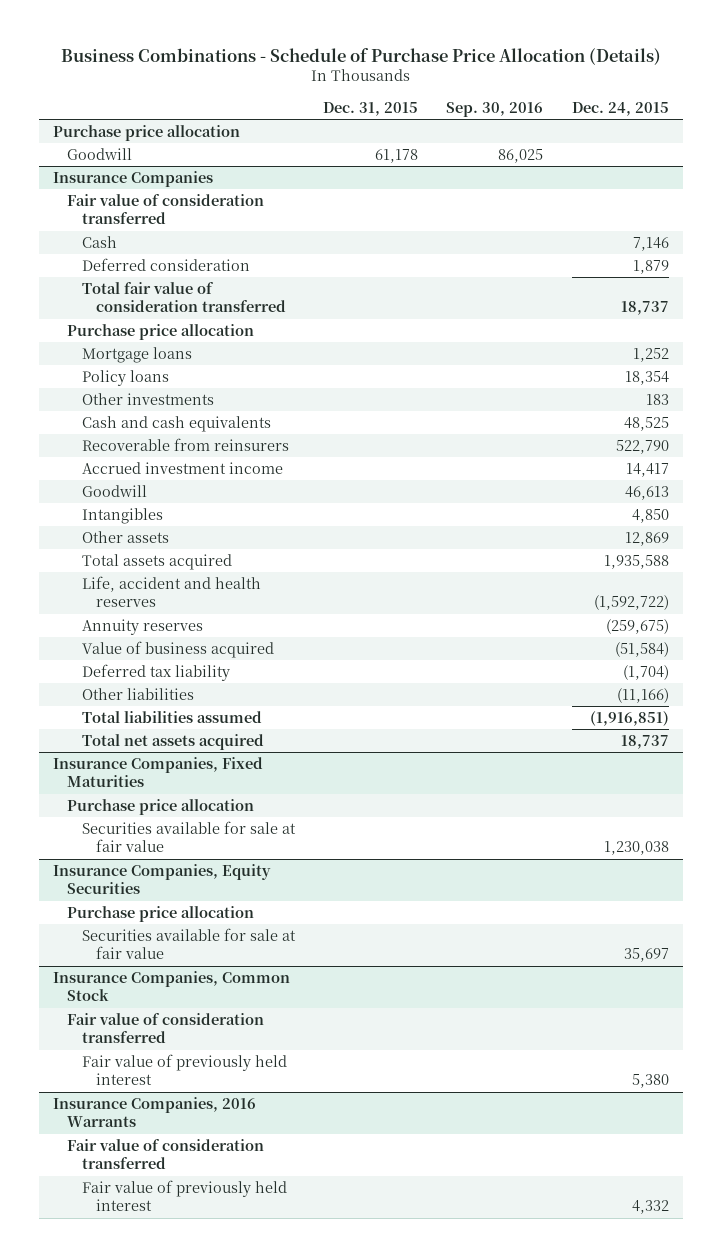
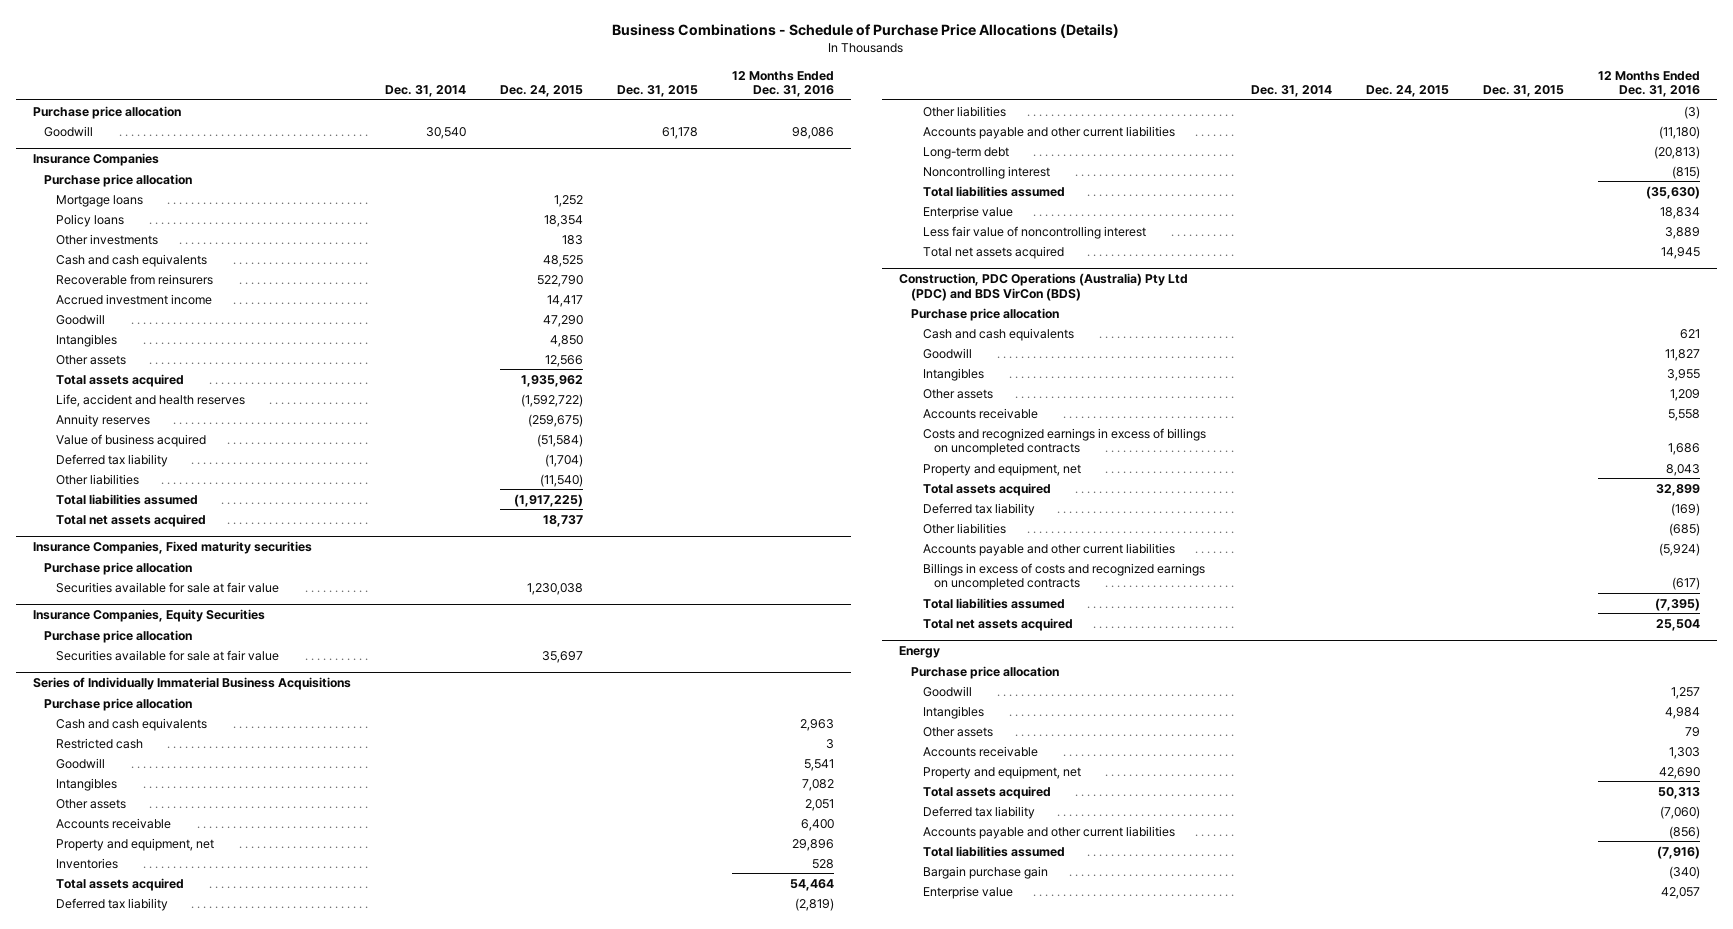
- Business Combinations - Schedule of Purchase Price Allocation (Details)
+ Business Combinations - Schedule of Purchase Price Allocations (Details)
- | Dec. 31, 2015 | Sep. 30, 2016 | Dec. 24, 2015
+ | Dec. 31, 2014 | Dec. 24, 2015 | Dec. 31, 2015 | 12 Months Ended Dec. 31, 2016
@ Insurance Companies
- Fair value of consideration transferred
- Cash | | | 7,146
- Deferred consideration | | | 1,879
- Total fair value of consideration transferred | | | 18,737
- Goodwill | | | 46,613
+ Goodwill | | 47,290 | |
- Other assets | | | 12,869
- Total assets acquired | | | 1,935,588
+ Other assets | | 12,566 | |
+ Total assets acquired | | 1,935,962 | |
- Other liabilities | | | (11,166)
- Total liabilities assumed | | | (1,916,851)
+ Other liabilities | | (11,540) | |
+ Total liabilities assumed | | (1,917,225) | |
- Insurance Companies, Fixed Maturities
+ Insurance Companies, Fixed maturity securities
- Insurance Companies, Common Stock
- Fair value of consideration transferred
- Fair value of previously held interest | | | 5,380
- Insurance Companies, 2016 Warrants
- Fair value of consideration transferred
- Fair value of previously held interest | | | 4,332
+ Series of Individually Immaterial Business Acquisitions
+ Purchase price allocation
+ Cash and cash equivalents | | | | 2,963
+ Restricted cash | | | | 3
+ Goodwill | | | | 5,541
+ Intangibles | | | | 7,082
+ Other assets | | | | 2,051
+ Accounts receivable | | | | 6,400
+ Property and equipment, net | | | | 29,896
+ Inventories | | | | 528
+ Total assets acquired | | | | 54,464
+ Deferred tax liability | | | | (2,819)
+ Other liabilities | | | | (3)
+ Accounts payable and other current liabilities | | | | (11,180)
+ Long-term debt | | | | (20,813)
+ Noncontrolling interest | | | | (815)
+ Total liabilities assumed | | | | (35,630)
+ Enterprise value | | | | 18,834
+ Less fair value of noncontrolling interest | | | | 3,889
+ Total net assets acquired | | | | 14,945
+ Construction, PDC Operations (Australia) Pty Ltd (PDC) and BDS VirCon (BDS)
+ Purchase price allocation
+ Cash and cash equivalents | | | | 621
+ Goodwill | | | | 11,827
+ Intangibles | | | | 3,955
+ Other assets | | | | 1,209
+ Accounts receivable | | | | 5,558
+ Costs and recognized earnings in excess of billings on uncompleted contracts | | | | 1,686
+ Property and equipment, net | | | | 8,043
+ Total assets acquired | | | | 32,899
+ Deferred tax liability | | | | (169)
+ Other liabilities | | | | (685)
+ Accounts payable and other current liabilities | | | | (5,924)
+ Billings in excess of costs and recognized earnings on uncompleted contracts | | | | (617)
+ Total liabilities assumed | | | | (7,395)
+ Total net assets acquired | | | | 25,504
+ Energy
+ Purchase price allocation
+ Goodwill | | | | 1,257
+ Intangibles | | | | 4,984
+ Other assets | | | | 79
+ Accounts receivable | | | | 1,303
+ Property and equipment, net | | | | 42,690
+ Total assets acquired | | | | 50,313
+ Deferred tax liability | | | | (7,060)
+ Accounts payable and other current liabilities | | | | (856)
+ Total liabilities assumed | | | | (7,916)
+ Bargain purchase gain | | | | (340)
+ Enterprise value | | | | 42,057

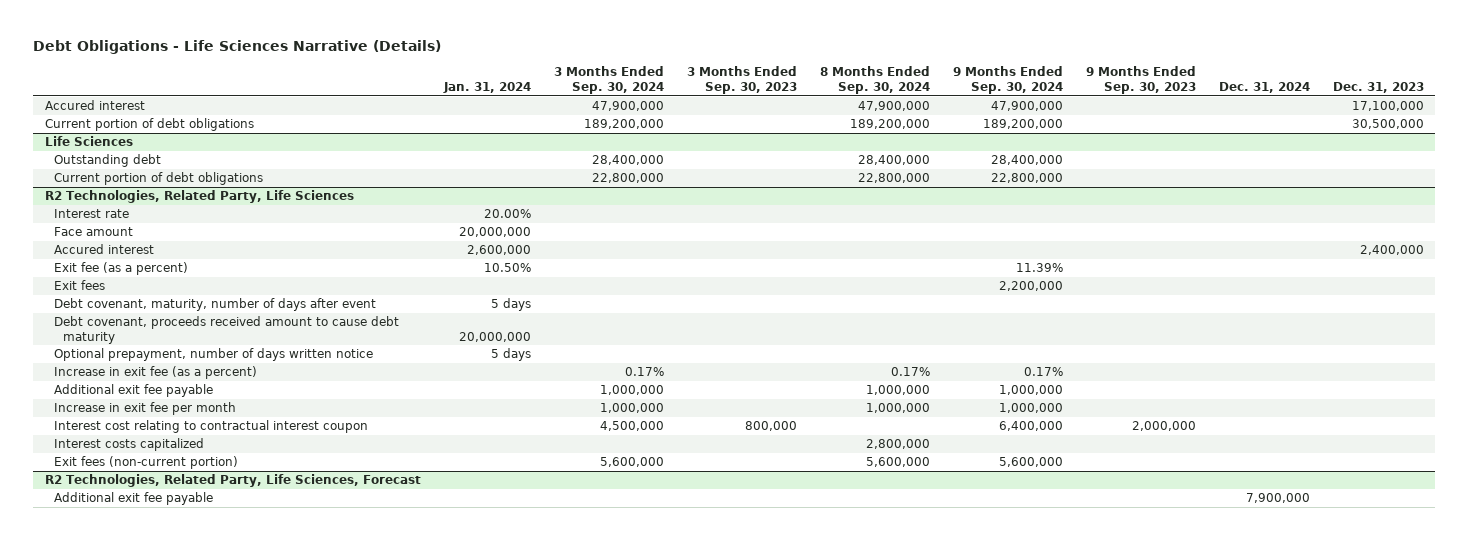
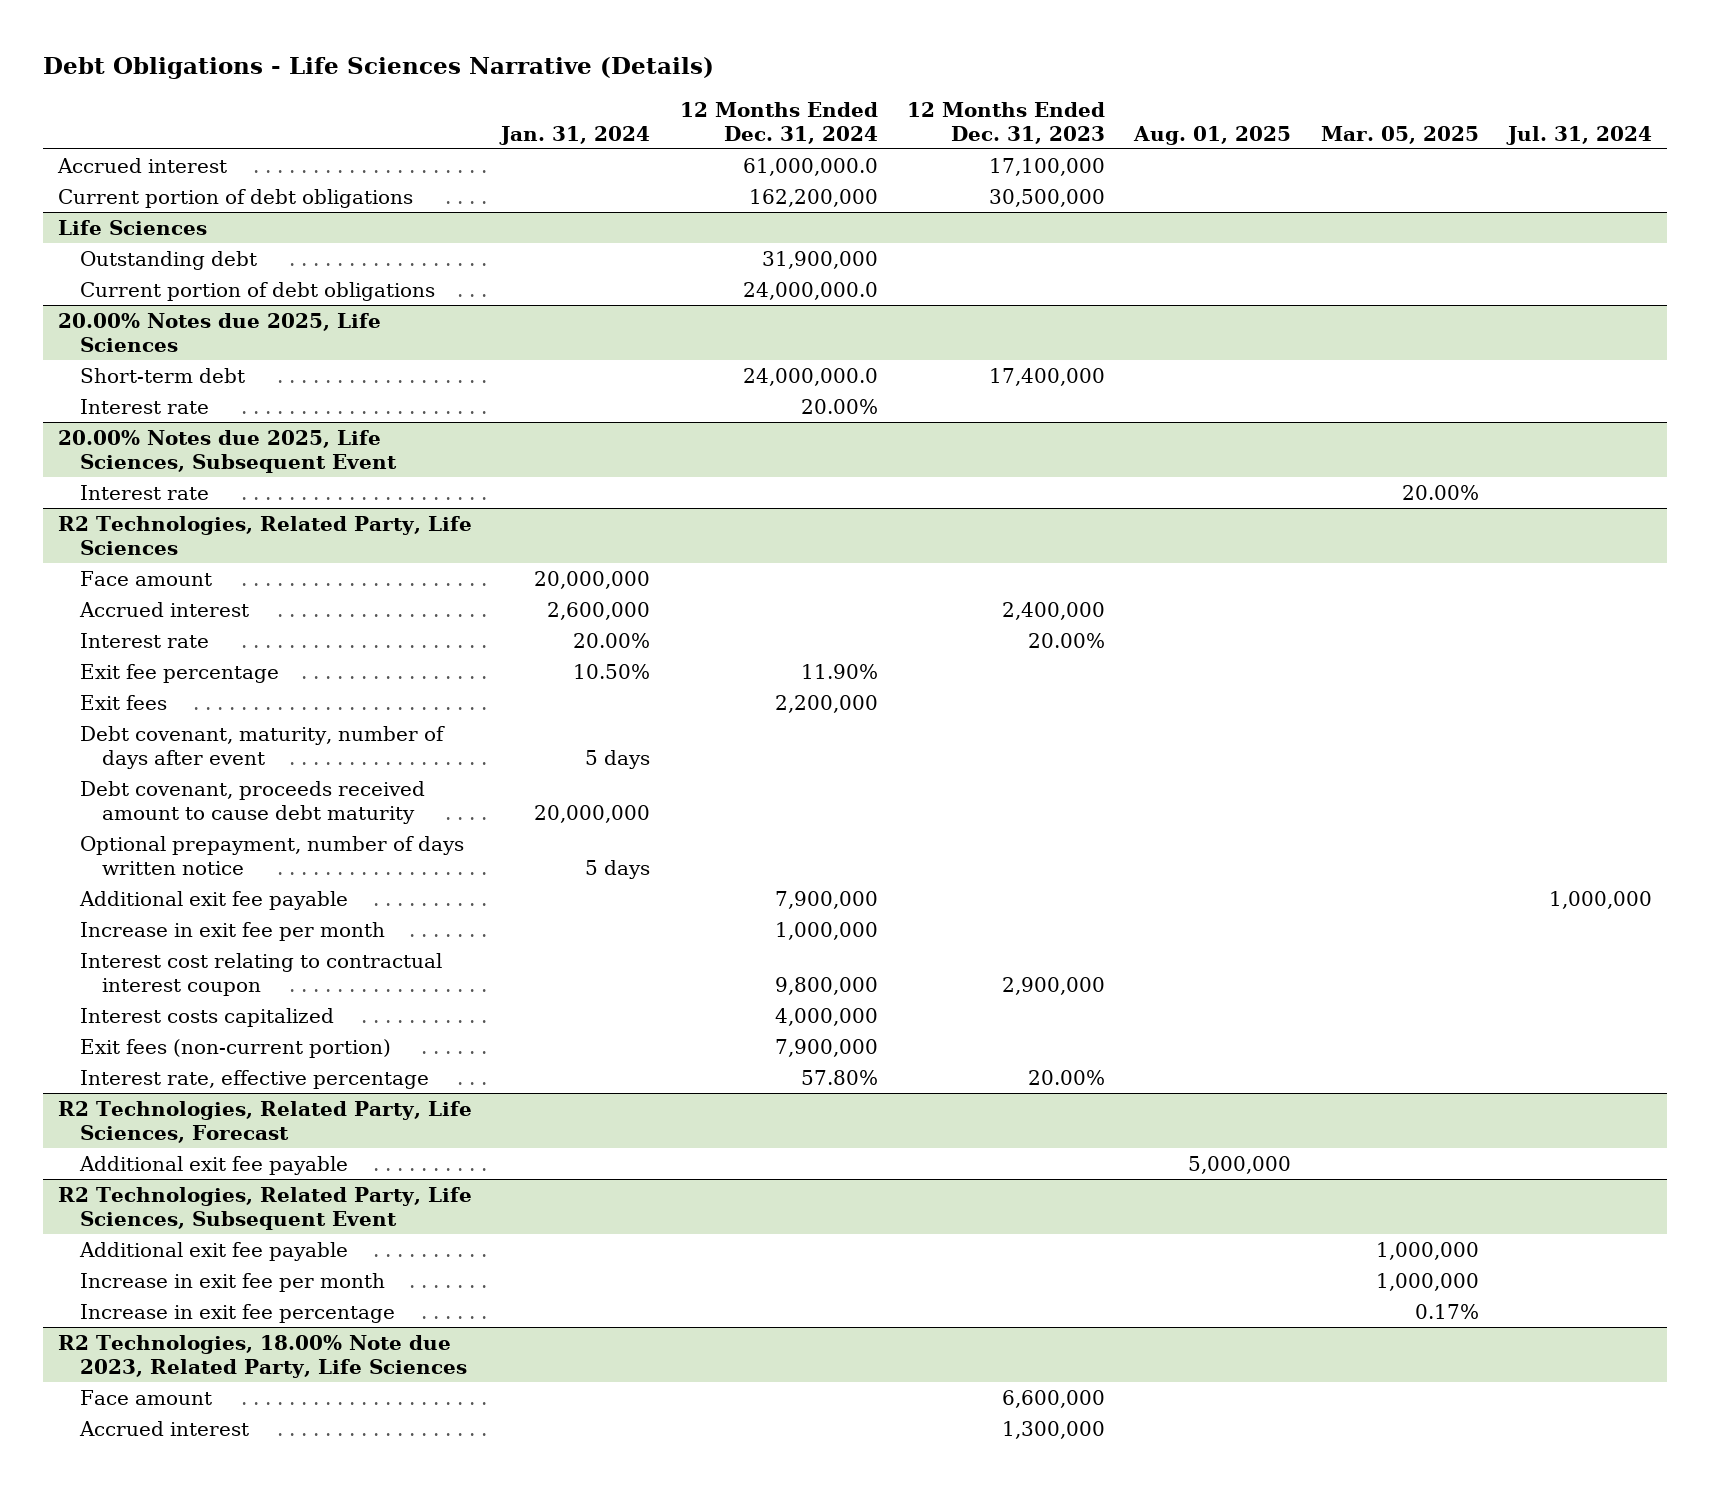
- | Jan. 31, 2024 | 3 Months Ended Sep. 30, 2024 | 3 Months Ended Sep. 30, 2023 | 8 Months Ended Sep. 30, 2024 | 9 Months Ended Sep. 30, 2024 | 9 Months Ended Sep. 30, 2023 | Dec. 31, 2024 | Dec. 31, 2023
+ | Jan. 31, 2024 | 12 Months Ended Dec. 31, 2024 | 12 Months Ended Dec. 31, 2023 | Aug. 01, 2025 | Mar. 05, 2025 | Jul. 31, 2024
- Accured interest | | 47,900,000 | | 47,900,000 | 47,900,000 | | | 17,100,000
+ Accrued interest | | 61,000,000.0 | 17,100,000 | | |
+ 20.00% Notes due 2025, Life Sciences
+ Short-term debt | | 24,000,000.0 | 17,400,000 | | |
+ Interest rate | | 20.00% | | | |
+ 20.00% Notes due 2025, Life Sciences, Subsequent Event
+ Interest rate | | | | | 20.00% |
@ R2 Technologies, Related Party, Life Sciences
- Accured interest | 2,600,000 | | | | | | | 2,400,000
- Exit fee (as a percent) | 10.50% | | | | 11.39% | | |
+ Accrued interest | 2,600,000 | | 2,400,000 | | |
moved down: Interest rate | 20.00% | | 20.00% | | |
+ Exit fee percentage | 10.50% | 11.90% | | | |
- Increase in exit fee (as a percent) | | 0.17% | | 0.17% | 0.17% | | |
+ Interest rate, effective percentage | | 57.80% | 20.00% | | |
+ R2 Technologies, Related Party, Life Sciences, Subsequent Event
+ Additional exit fee payable | | | | | 1,000,000 |
+ Increase in exit fee per month | | | | | 1,000,000 |
+ Increase in exit fee percentage | | | | | 0.17% |
+ R2 Technologies, 18.00% Note due 2023, Related Party, Life Sciences
+ Face amount | | | 6,600,000 | | |
+ Accrued interest | | | 1,300,000 | | |

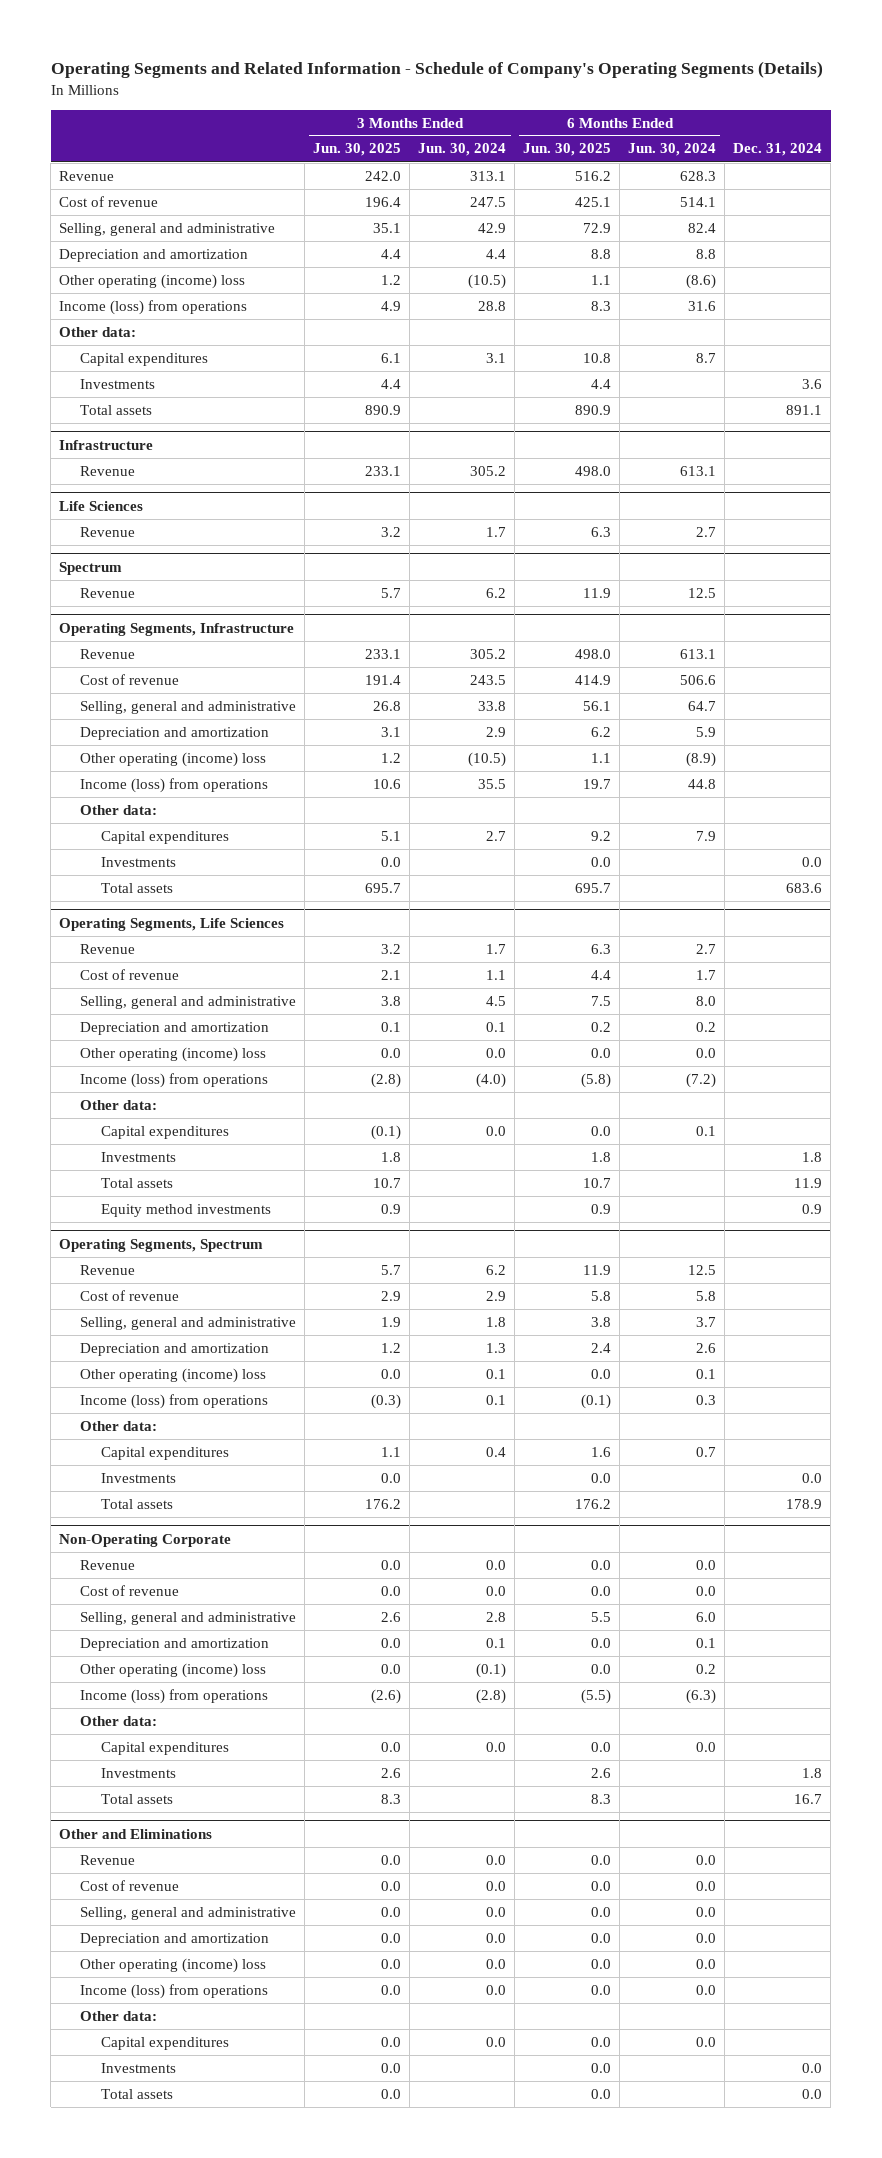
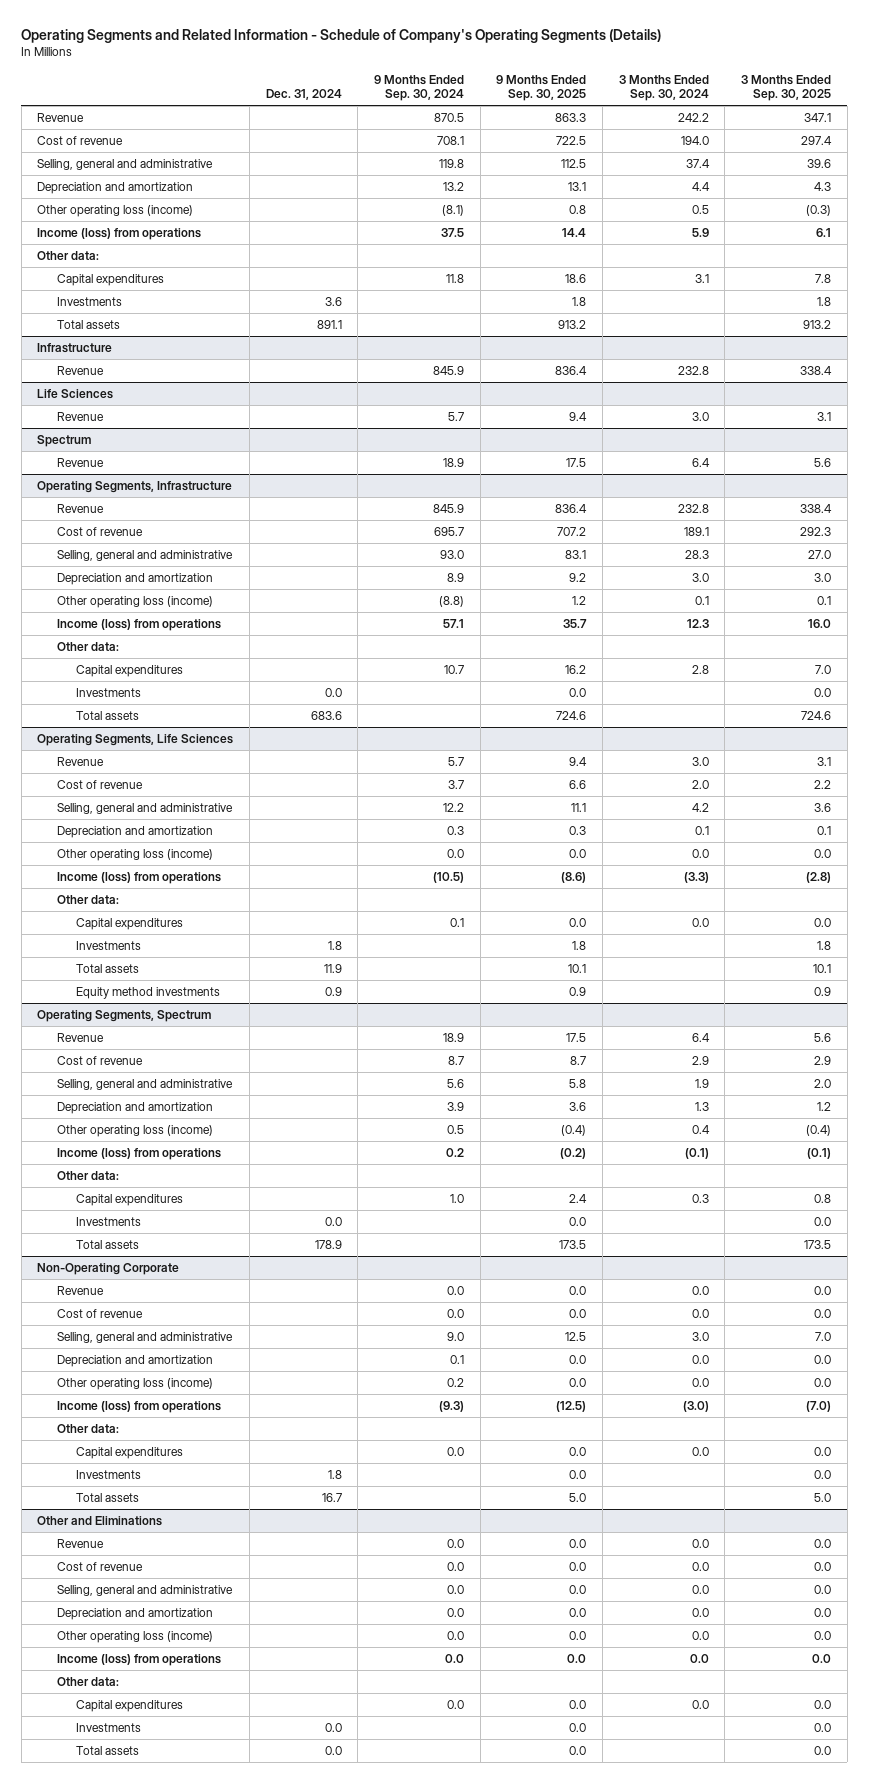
- | 3 Months Ended Jun. 30, 2025 | 3 Months Ended Jun. 30, 2024 | 6 Months Ended Jun. 30, 2025 | 6 Months Ended Jun. 30, 2024 | Dec. 31, 2024
+ | Dec. 31, 2024 | 9 Months Ended Sep. 30, 2024 | 9 Months Ended Sep. 30, 2025 | 3 Months Ended Sep. 30, 2024 | 3 Months Ended Sep. 30, 2025
- Other operating (income) loss | 1.2 | (10.5) | 1.1 | (8.6) |
+ Other operating loss (income) | | (8.1) | 0.8 | 0.5 | (0.3)
@ Operating Segments, Infrastructure
- Other operating (income) loss | 1.2 | (10.5) | 1.1 | (8.9) |
+ Other operating loss (income) | | (8.8) | 1.2 | 0.1 | 0.1
@ Operating Segments, Life Sciences
- Other operating (income) loss | 0.0 | 0.0 | 0.0 | 0.0 |
+ Other operating loss (income) | | 0.0 | 0.0 | 0.0 | 0.0
@ Operating Segments, Spectrum
- Other operating (income) loss | 0.0 | 0.1 | 0.0 | 0.1 |
+ Other operating loss (income) | | 0.5 | (0.4) | 0.4 | (0.4)
@ Non-Operating Corporate
- Other operating (income) loss | 0.0 | (0.1) | 0.0 | 0.2 |
+ Other operating loss (income) | | 0.2 | 0.0 | 0.0 | 0.0
@ Other and Eliminations
- Other operating (income) loss | 0.0 | 0.0 | 0.0 | 0.0 |
+ Other operating loss (income) | | 0.0 | 0.0 | 0.0 | 0.0

